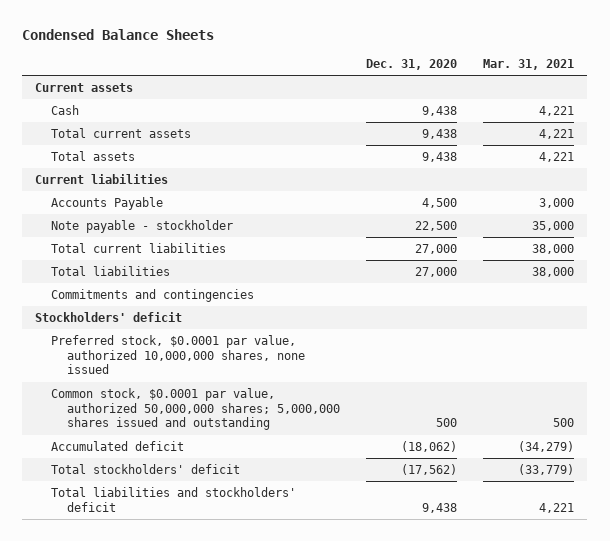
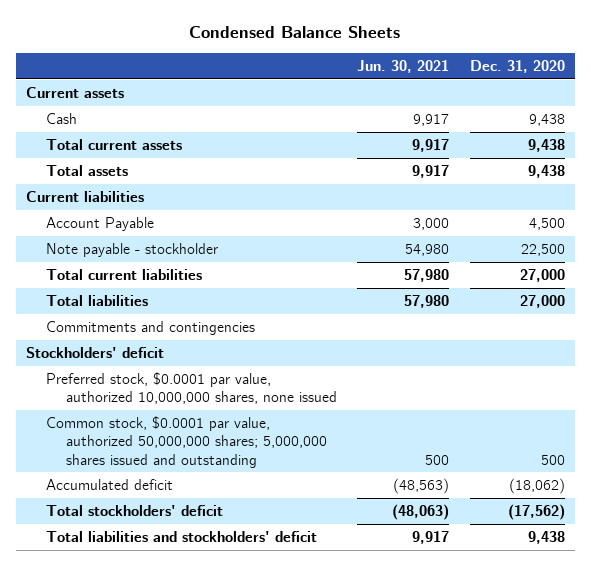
- | Dec. 31, 2020 | Mar. 31, 2021
+ | Jun. 30, 2021 | Dec. 31, 2020
- Accounts Payable | 4,500 | 3,000
+ Account Payable | 3,000 | 4,500

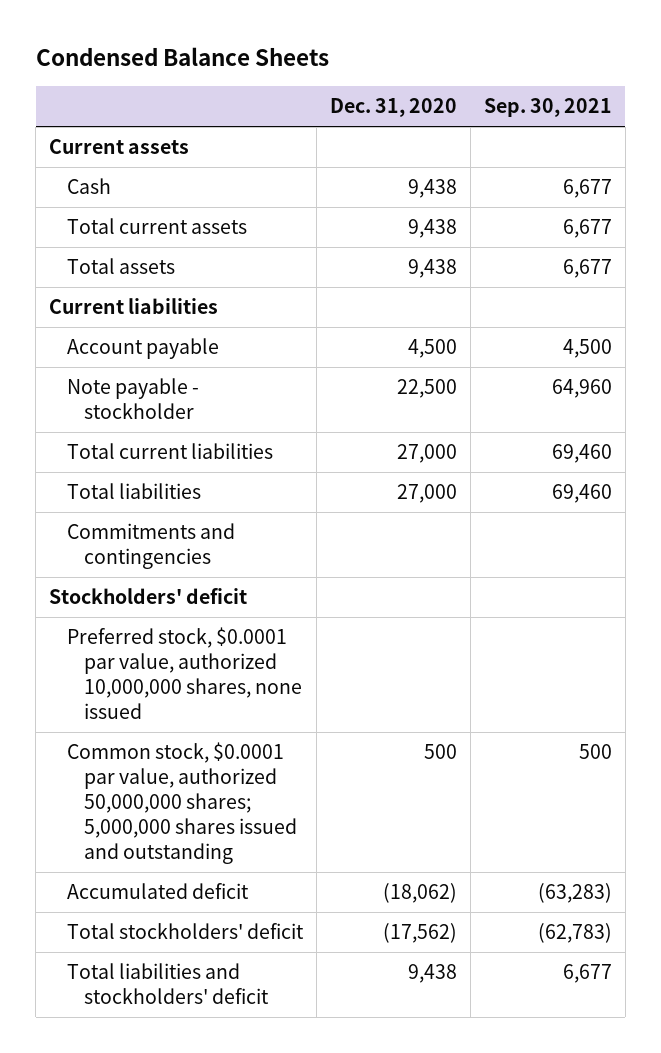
- | Jun. 30, 2021 | Dec. 31, 2020
+ | Dec. 31, 2020 | Sep. 30, 2021
- Account Payable | 3,000 | 4,500
+ Account payable | 4,500 | 4,500

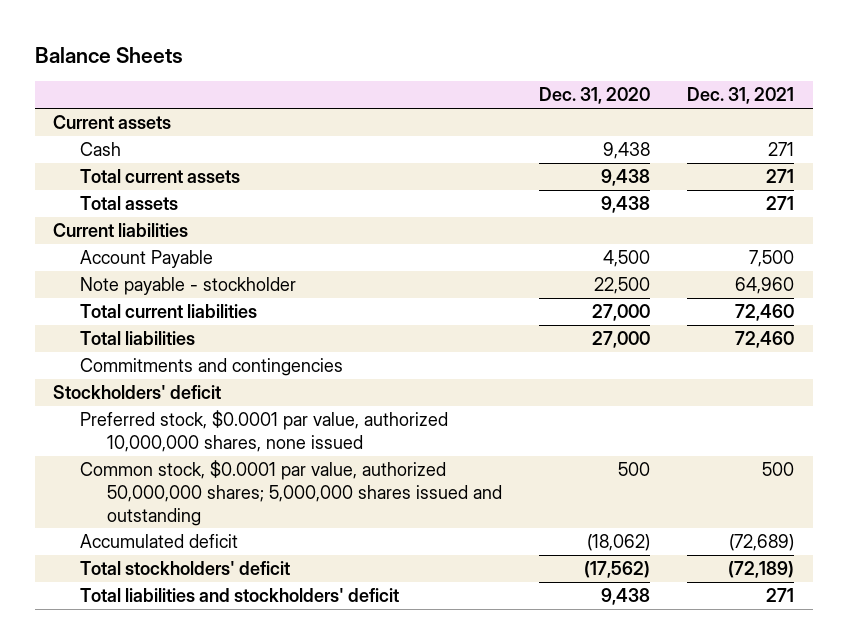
- Condensed Balance Sheets
+ Balance Sheets
- | Dec. 31, 2020 | Sep. 30, 2021
+ | Dec. 31, 2020 | Dec. 31, 2021
- Account payable | 4,500 | 4,500
+ Account Payable | 4,500 | 7,500

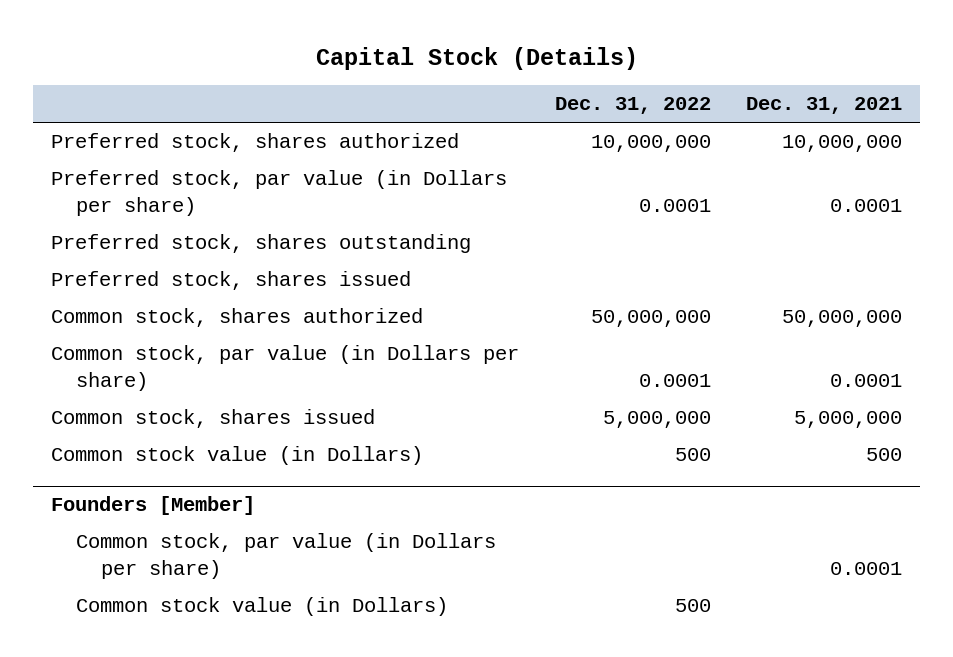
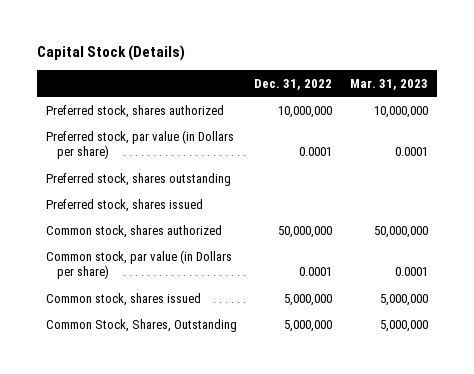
- | Dec. 31, 2022 | Dec. 31, 2021
+ | Dec. 31, 2022 | Mar. 31, 2023
- Common stock value (in Dollars) | 500 | 500
- Founders [Member]
- Common stock, par value (in Dollars per share) | | 0.0001
- Common stock value (in Dollars) | 500 |
+ Common Stock, Shares, Outstanding | 5,000,000 | 5,000,000

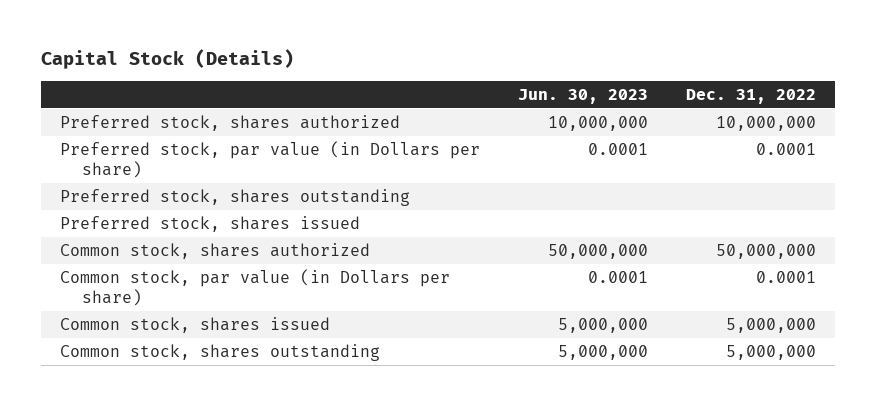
- | Dec. 31, 2022 | Mar. 31, 2023
+ | Jun. 30, 2023 | Dec. 31, 2022
- Common Stock, Shares, Outstanding | 5,000,000 | 5,000,000
+ Common stock, shares outstanding | 5,000,000 | 5,000,000

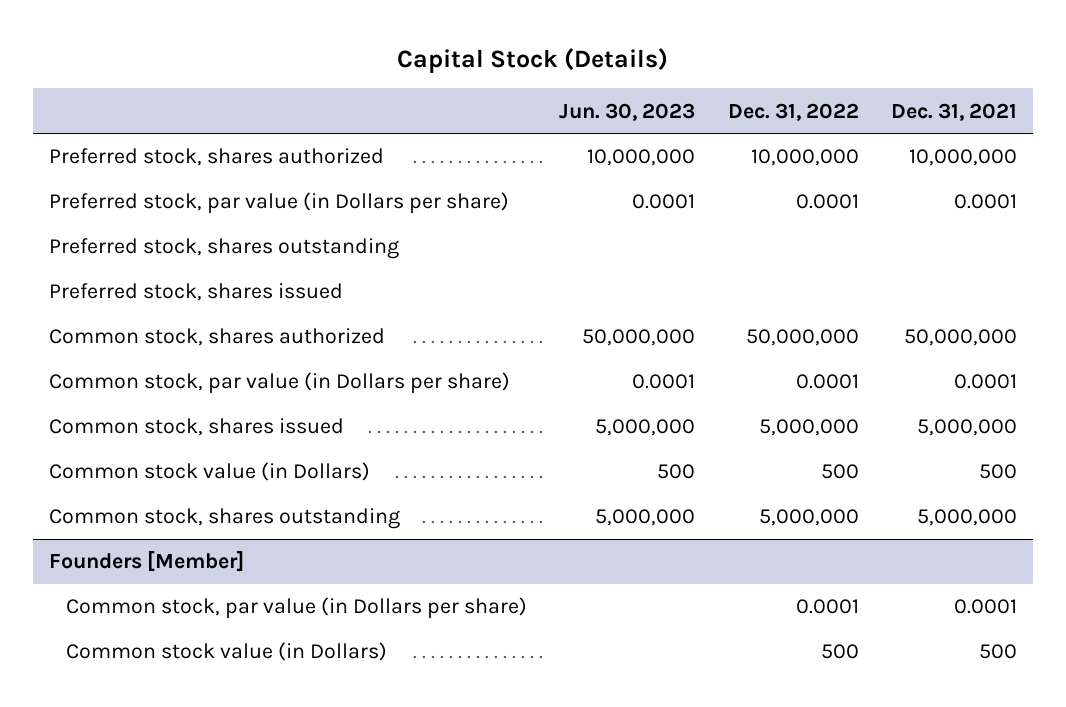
- | Jun. 30, 2023 | Dec. 31, 2022
+ | Jun. 30, 2023 | Dec. 31, 2022 | Dec. 31, 2021
+ Common stock value (in Dollars) | 500 | 500 | 500
+ Founders [Member]
+ Common stock, par value (in Dollars per share) | | 0.0001 | 0.0001
+ Common stock value (in Dollars) | | 500 | 500

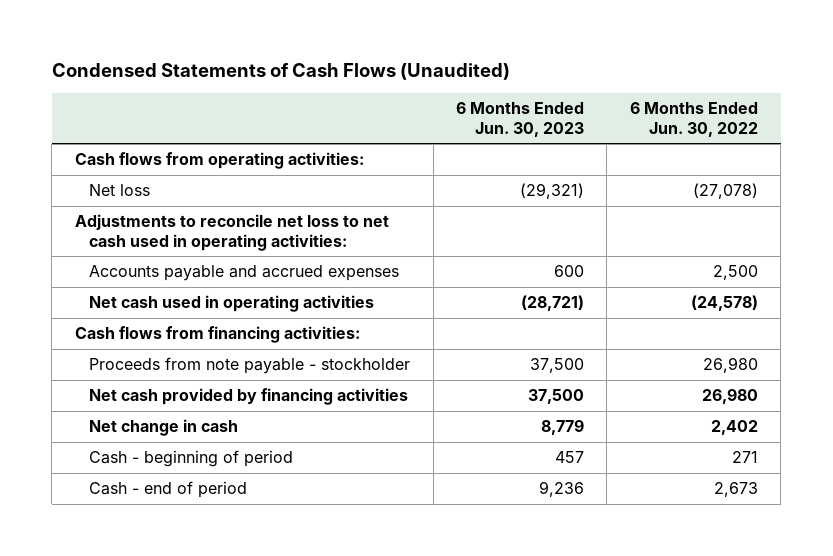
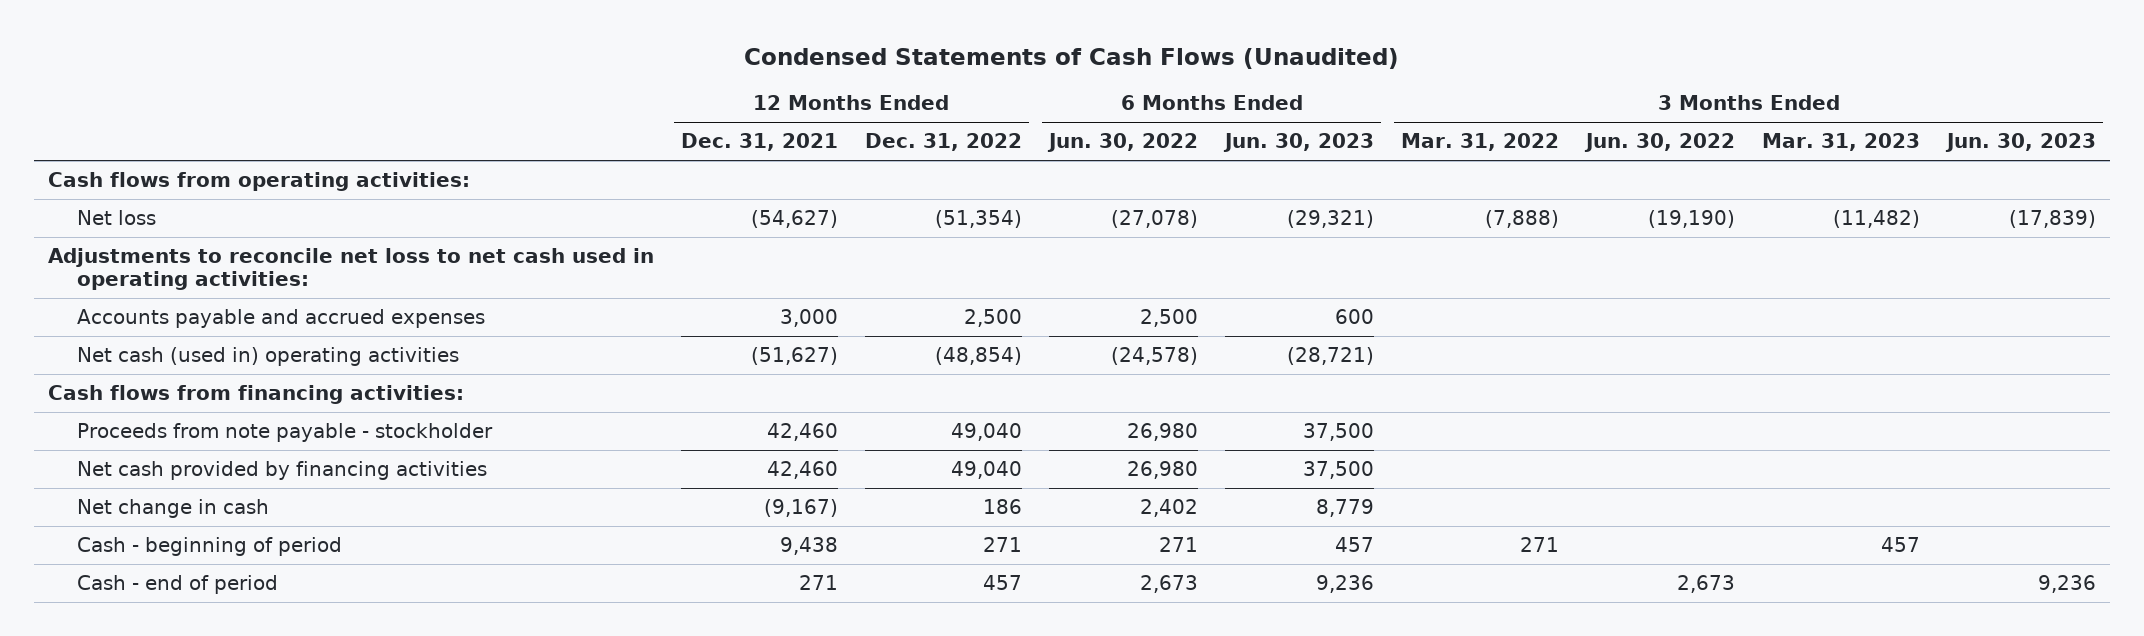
- | 6 Months Ended Jun. 30, 2023 | 6 Months Ended Jun. 30, 2022
+ | 12 Months Ended Dec. 31, 2021 | 12 Months Ended Dec. 31, 2022 | 6 Months Ended Jun. 30, 2022 | 6 Months Ended Jun. 30, 2023 | 3 Months Ended Mar. 31, 2022 | 3 Months Ended Jun. 30, 2022 | 3 Months Ended Mar. 31, 2023 | 3 Months Ended Jun. 30, 2023
- Net cash used in operating activities | (28,721) | (24,578)
+ Net cash (used in) operating activities | (51,627) | (48,854) | (24,578) | (28,721) | | | |

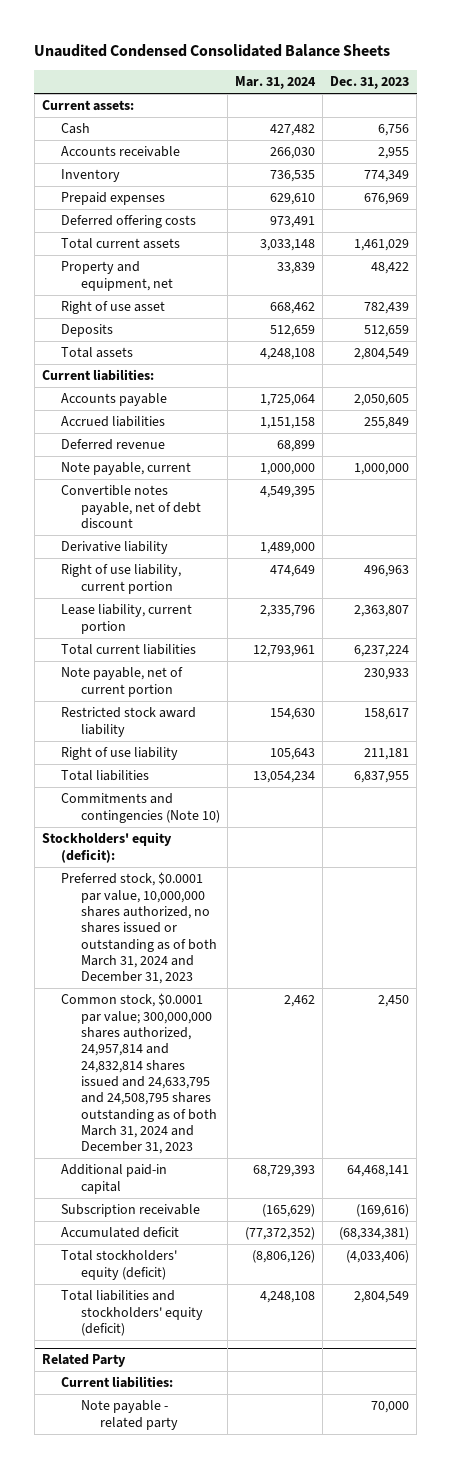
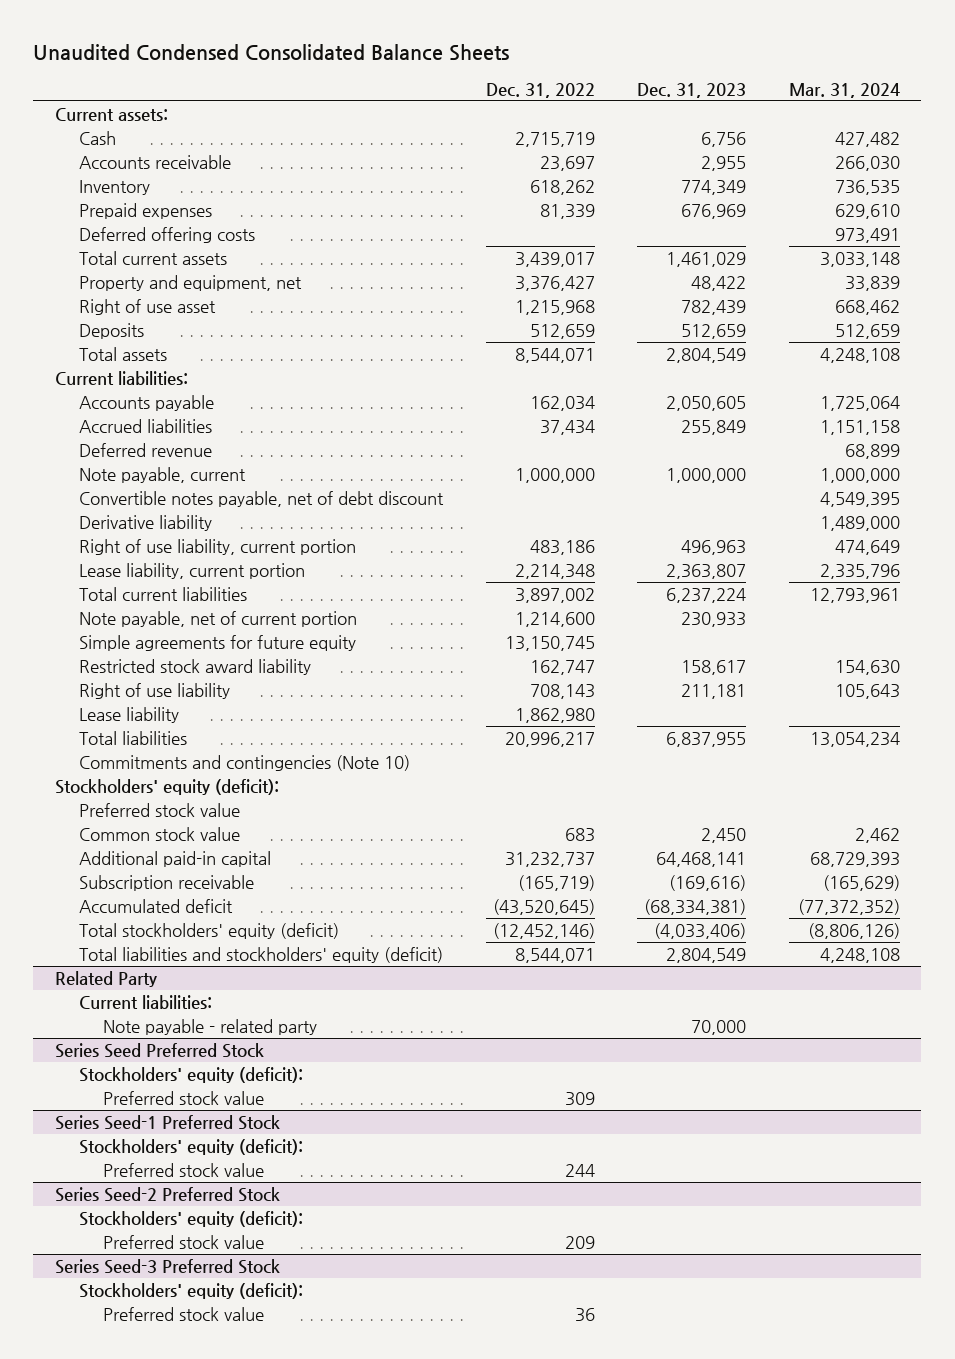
- | Mar. 31, 2024 | Dec. 31, 2023
+ | Dec. 31, 2022 | Dec. 31, 2023 | Mar. 31, 2024
+ Simple agreements for future equity | 13,150,745 | |
+ Lease liability | 1,862,980 | |
- Preferred stock, $0.0001 par value, 10,000,000 shares authorized, no shares issued or outstanding as of both March 31, 2024 and December 31, 2023
- Common stock, $0.0001 par value; 300,000,000 shares authorized, 24,957,814 and 24,832,814 shares issued and 24,633,795 and 24,508,795 shares outstanding as of both March 31, 2024 and December 31, 2023 | 2,462 | 2,450
+ Preferred stock value
+ Common stock value | 683 | 2,450 | 2,462
+ Series Seed Preferred Stock
+ Stockholders' equity (deficit):
+ Preferred stock value | 309 | |
+ Series Seed-1 Preferred Stock
+ Stockholders' equity (deficit):
+ Preferred stock value | 244 | |
+ Series Seed-2 Preferred Stock
+ Stockholders' equity (deficit):
+ Preferred stock value | 209 | |
+ Series Seed-3 Preferred Stock
+ Stockholders' equity (deficit):
+ Preferred stock value | 36 | |

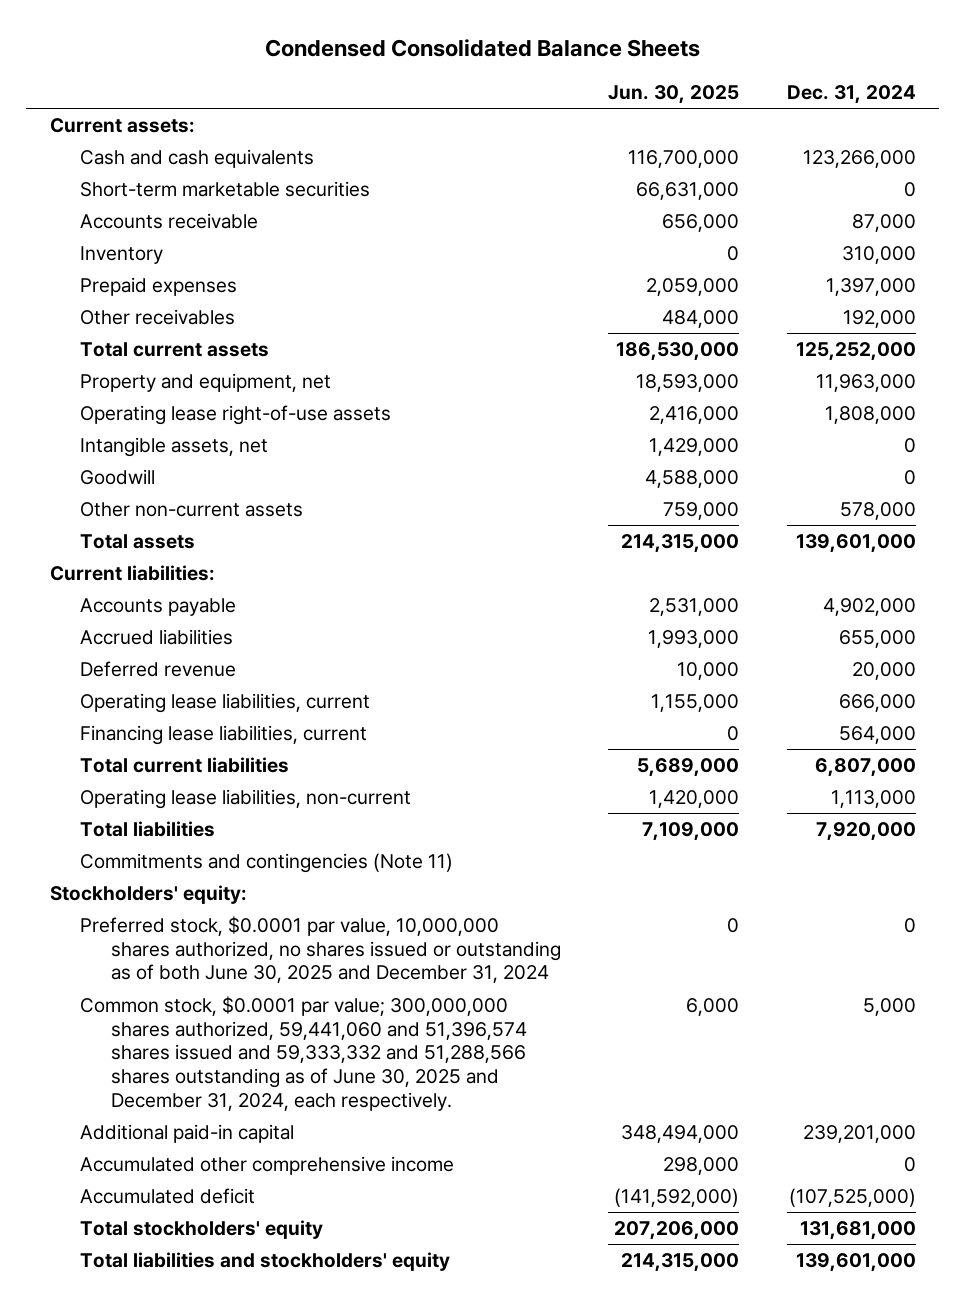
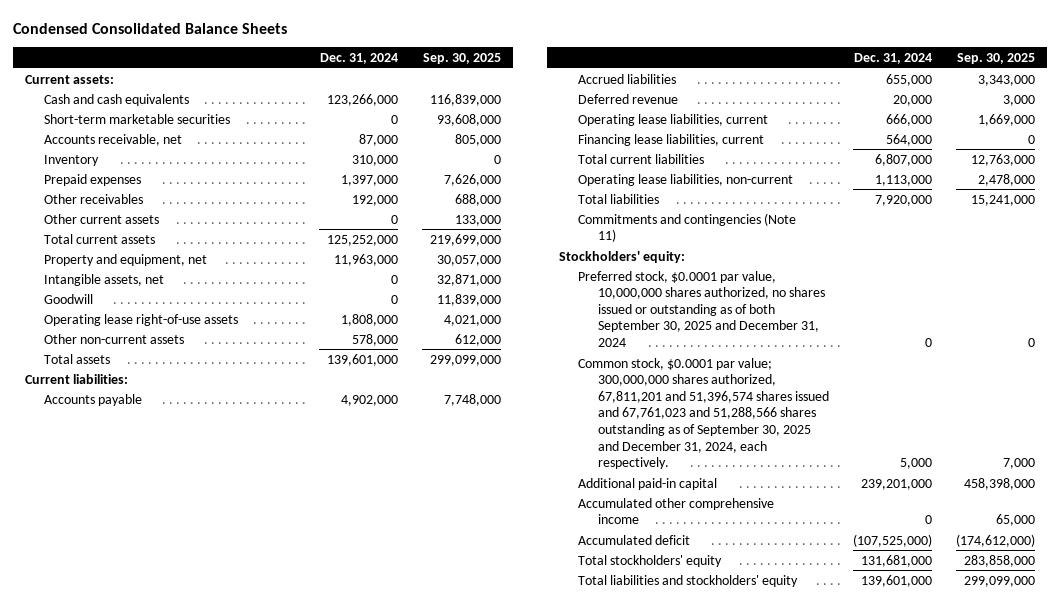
- | Jun. 30, 2025 | Dec. 31, 2024
+ | Dec. 31, 2024 | Sep. 30, 2025
- Accounts receivable | 656,000 | 87,000
+ Accounts receivable, net | 87,000 | 805,000
+ Other current assets | 0 | 133,000
moved down: Operating lease right-of-use assets | 1,808,000 | 4,021,000
- Preferred stock, $0.0001 par value, 10,000,000 shares authorized, no shares issued or outstanding as of both June 30, 2025 and December 31, 2024 | 0 | 0
- Common stock, $0.0001 par value; 300,000,000 shares authorized, 59,441,060 and 51,396,574 shares issued and 59,333,332 and 51,288,566 shares outstanding as of June 30, 2025 and December 31, 2024, each respectively. | 6,000 | 5,000
+ Preferred stock, $0.0001 par value, 10,000,000 shares authorized, no shares issued or outstanding as of both September 30, 2025 and December 31, 2024 | 0 | 0
+ Common stock, $0.0001 par value; 300,000,000 shares authorized, 67,811,201 and 51,396,574 shares issued and 67,761,023 and 51,288,566 shares outstanding as of September 30, 2025 and December 31, 2024, each respectively. | 5,000 | 7,000

